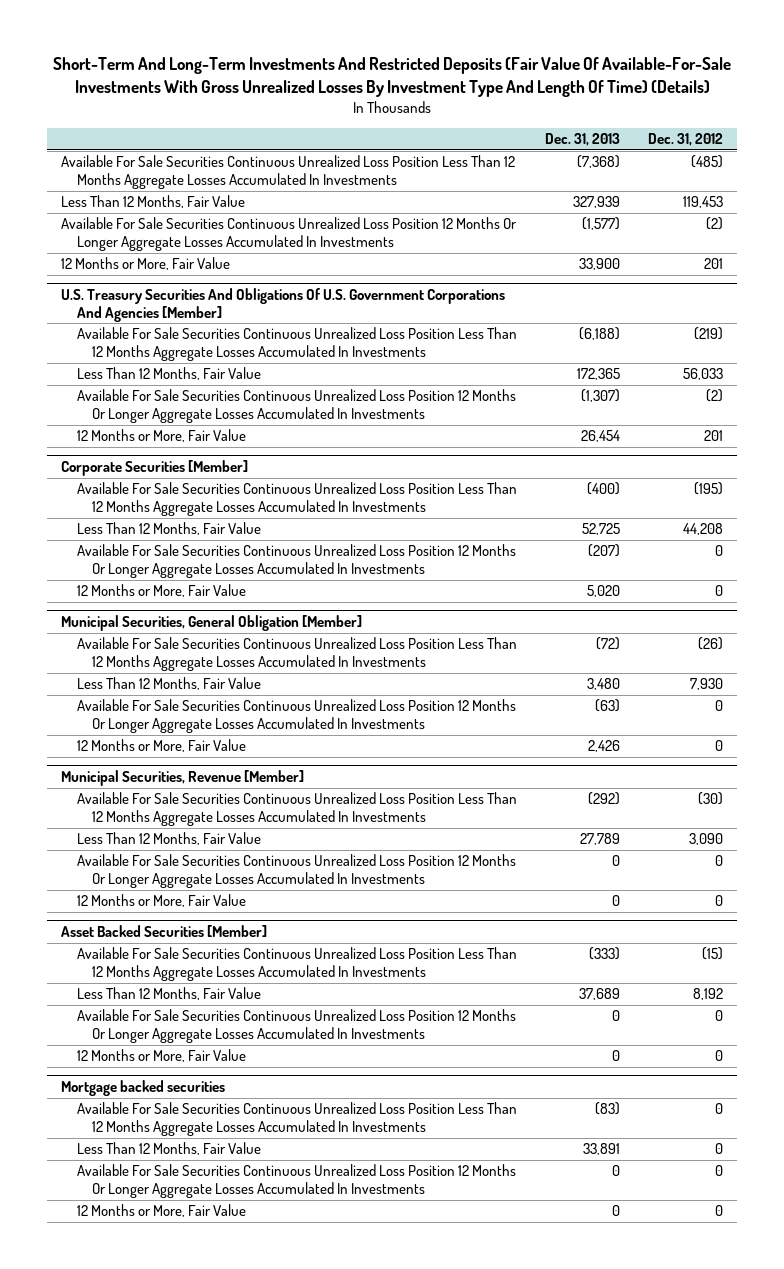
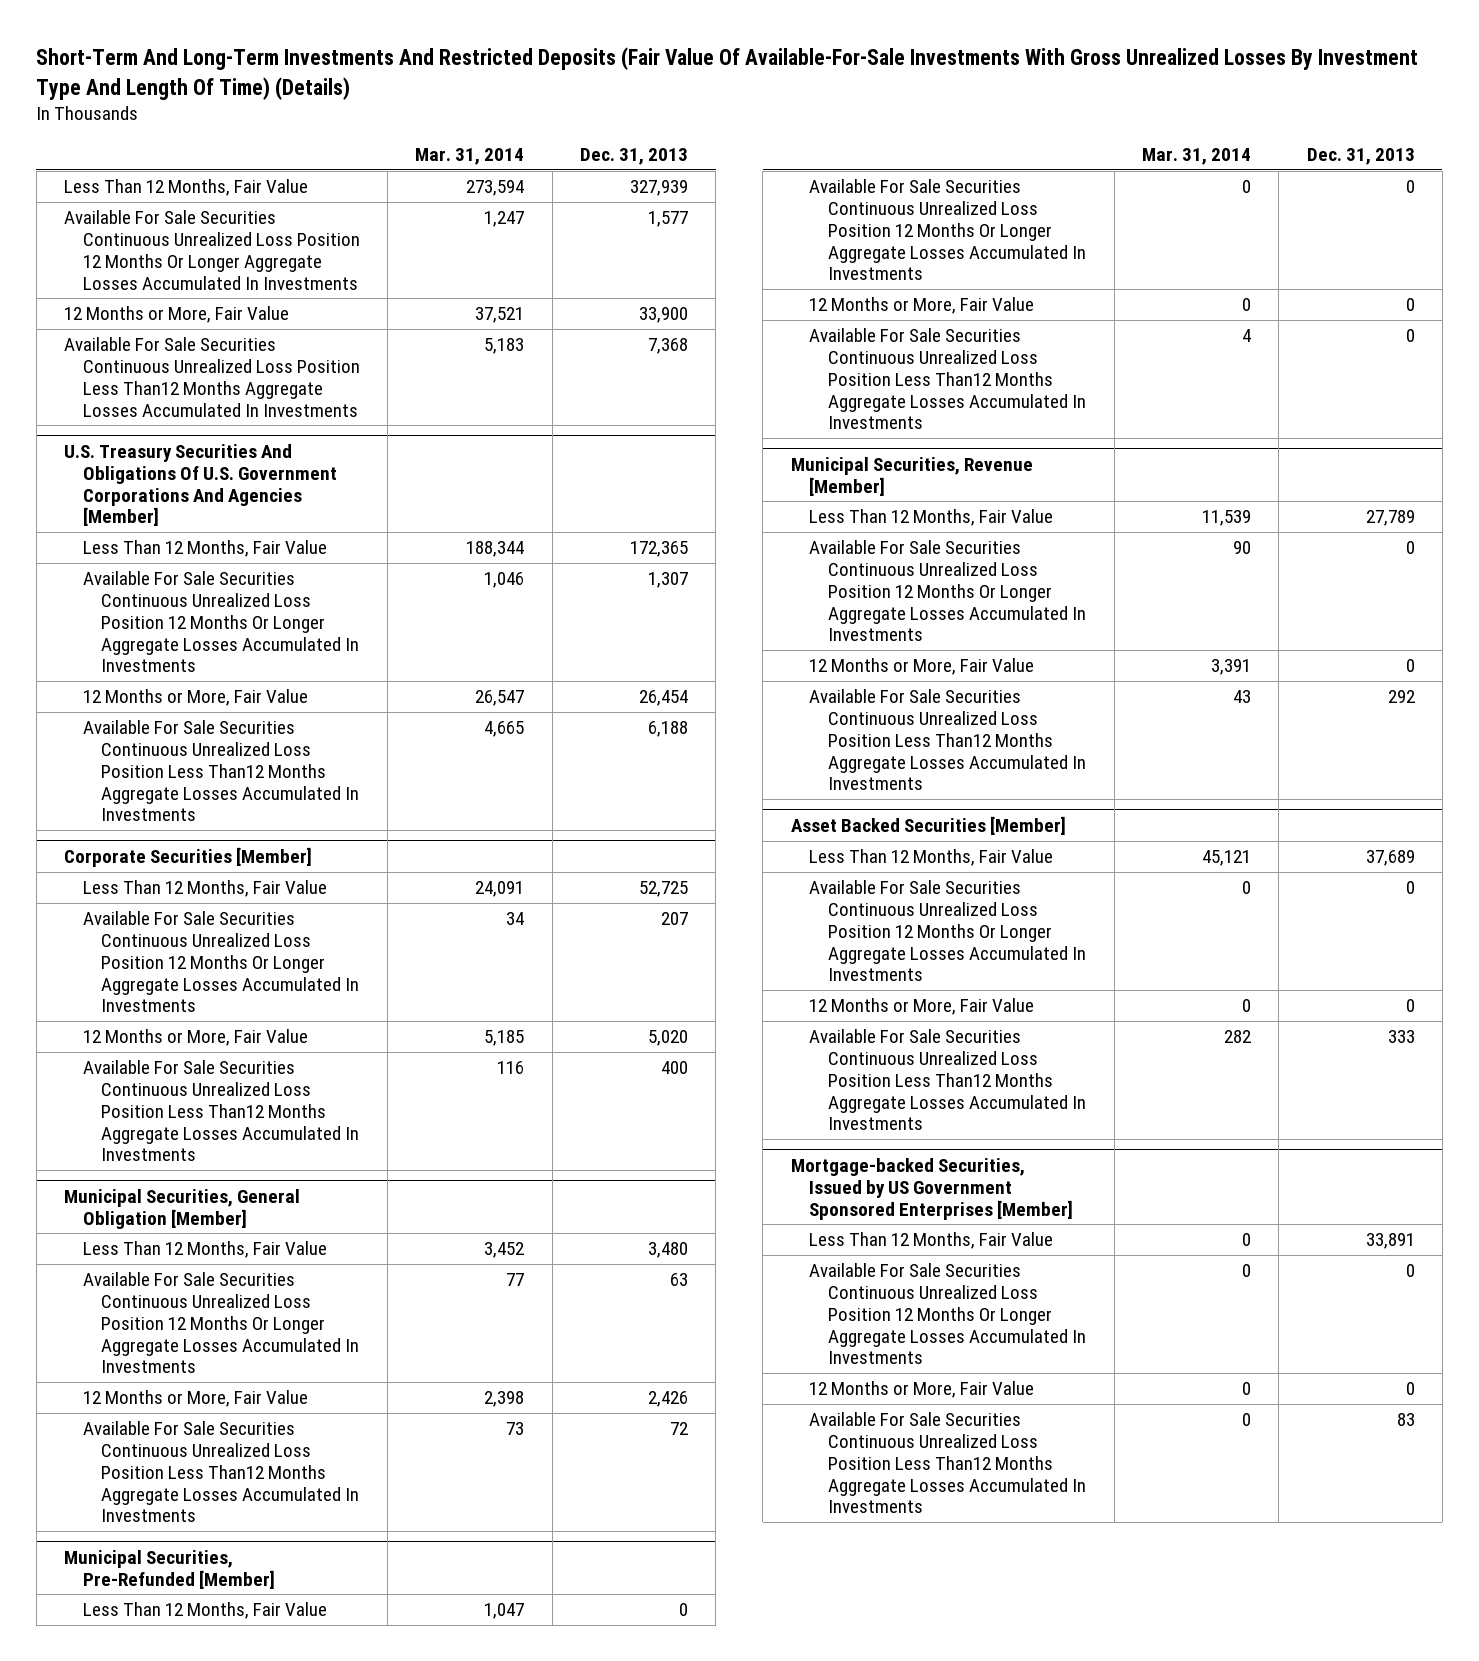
- | Dec. 31, 2013 | Dec. 31, 2012
+ | Mar. 31, 2014 | Dec. 31, 2013
- Available For Sale Securities Continuous Unrealized Loss Position Less Than 12 Months Aggregate Losses Accumulated In Investments | (7,368) | (485)
- Available For Sale Securities Continuous Unrealized Loss Position 12 Months Or Longer Aggregate Losses Accumulated In Investments | (1,577) | (2)
+ Available For Sale Securities Continuous Unrealized Loss Position 12 Months Or Longer Aggregate Losses Accumulated In Investments | 1,247 | 1,577
+ Available For Sale Securities Continuous Unrealized Loss Position Less Than12 Months Aggregate Losses Accumulated In Investments | 5,183 | 7,368
@ U.S. Treasury Securities And Obligations Of U.S. Government Corporations And Agencies [Member]
- Available For Sale Securities Continuous Unrealized Loss Position Less Than 12 Months Aggregate Losses Accumulated In Investments | (6,188) | (219)
- Available For Sale Securities Continuous Unrealized Loss Position 12 Months Or Longer Aggregate Losses Accumulated In Investments | (1,307) | (2)
+ Available For Sale Securities Continuous Unrealized Loss Position 12 Months Or Longer Aggregate Losses Accumulated In Investments | 1,046 | 1,307
+ Available For Sale Securities Continuous Unrealized Loss Position Less Than12 Months Aggregate Losses Accumulated In Investments | 4,665 | 6,188
@ Corporate Securities [Member]
- Available For Sale Securities Continuous Unrealized Loss Position Less Than 12 Months Aggregate Losses Accumulated In Investments | (400) | (195)
- Available For Sale Securities Continuous Unrealized Loss Position 12 Months Or Longer Aggregate Losses Accumulated In Investments | (207) | 0
+ Available For Sale Securities Continuous Unrealized Loss Position 12 Months Or Longer Aggregate Losses Accumulated In Investments | 34 | 207
+ Available For Sale Securities Continuous Unrealized Loss Position Less Than12 Months Aggregate Losses Accumulated In Investments | 116 | 400
@ Municipal Securities, General Obligation [Member]
- Available For Sale Securities Continuous Unrealized Loss Position Less Than 12 Months Aggregate Losses Accumulated In Investments | (72) | (26)
- Available For Sale Securities Continuous Unrealized Loss Position 12 Months Or Longer Aggregate Losses Accumulated In Investments | (63) | 0
+ Available For Sale Securities Continuous Unrealized Loss Position 12 Months Or Longer Aggregate Losses Accumulated In Investments | 77 | 63
+ Available For Sale Securities Continuous Unrealized Loss Position Less Than12 Months Aggregate Losses Accumulated In Investments | 73 | 72
+ Municipal Securities, Pre-Refunded [Member]
+ Less Than 12 Months, Fair Value | 1,047 | 0
+ Available For Sale Securities Continuous Unrealized Loss Position 12 Months Or Longer Aggregate Losses Accumulated In Investments | 0 | 0
+ 12 Months or More, Fair Value | 0 | 0
+ Available For Sale Securities Continuous Unrealized Loss Position Less Than12 Months Aggregate Losses Accumulated In Investments | 4 | 0
@ Municipal Securities, Revenue [Member]
- Available For Sale Securities Continuous Unrealized Loss Position Less Than 12 Months Aggregate Losses Accumulated In Investments | (292) | (30)
+ Available For Sale Securities Continuous Unrealized Loss Position Less Than12 Months Aggregate Losses Accumulated In Investments | 43 | 292
@ Asset Backed Securities [Member]
- Available For Sale Securities Continuous Unrealized Loss Position Less Than 12 Months Aggregate Losses Accumulated In Investments | (333) | (15)
- Mortgage backed securities
- Available For Sale Securities Continuous Unrealized Loss Position Less Than 12 Months Aggregate Losses Accumulated In Investments | (83) | 0
@ Asset Backed Securities [Member]
+ Available For Sale Securities Continuous Unrealized Loss Position Less Than12 Months Aggregate Losses Accumulated In Investments | 282 | 333
+ Mortgage-backed Securities, Issued by US Government Sponsored Enterprises [Member]
+ Available For Sale Securities Continuous Unrealized Loss Position Less Than12 Months Aggregate Losses Accumulated In Investments | 0 | 83

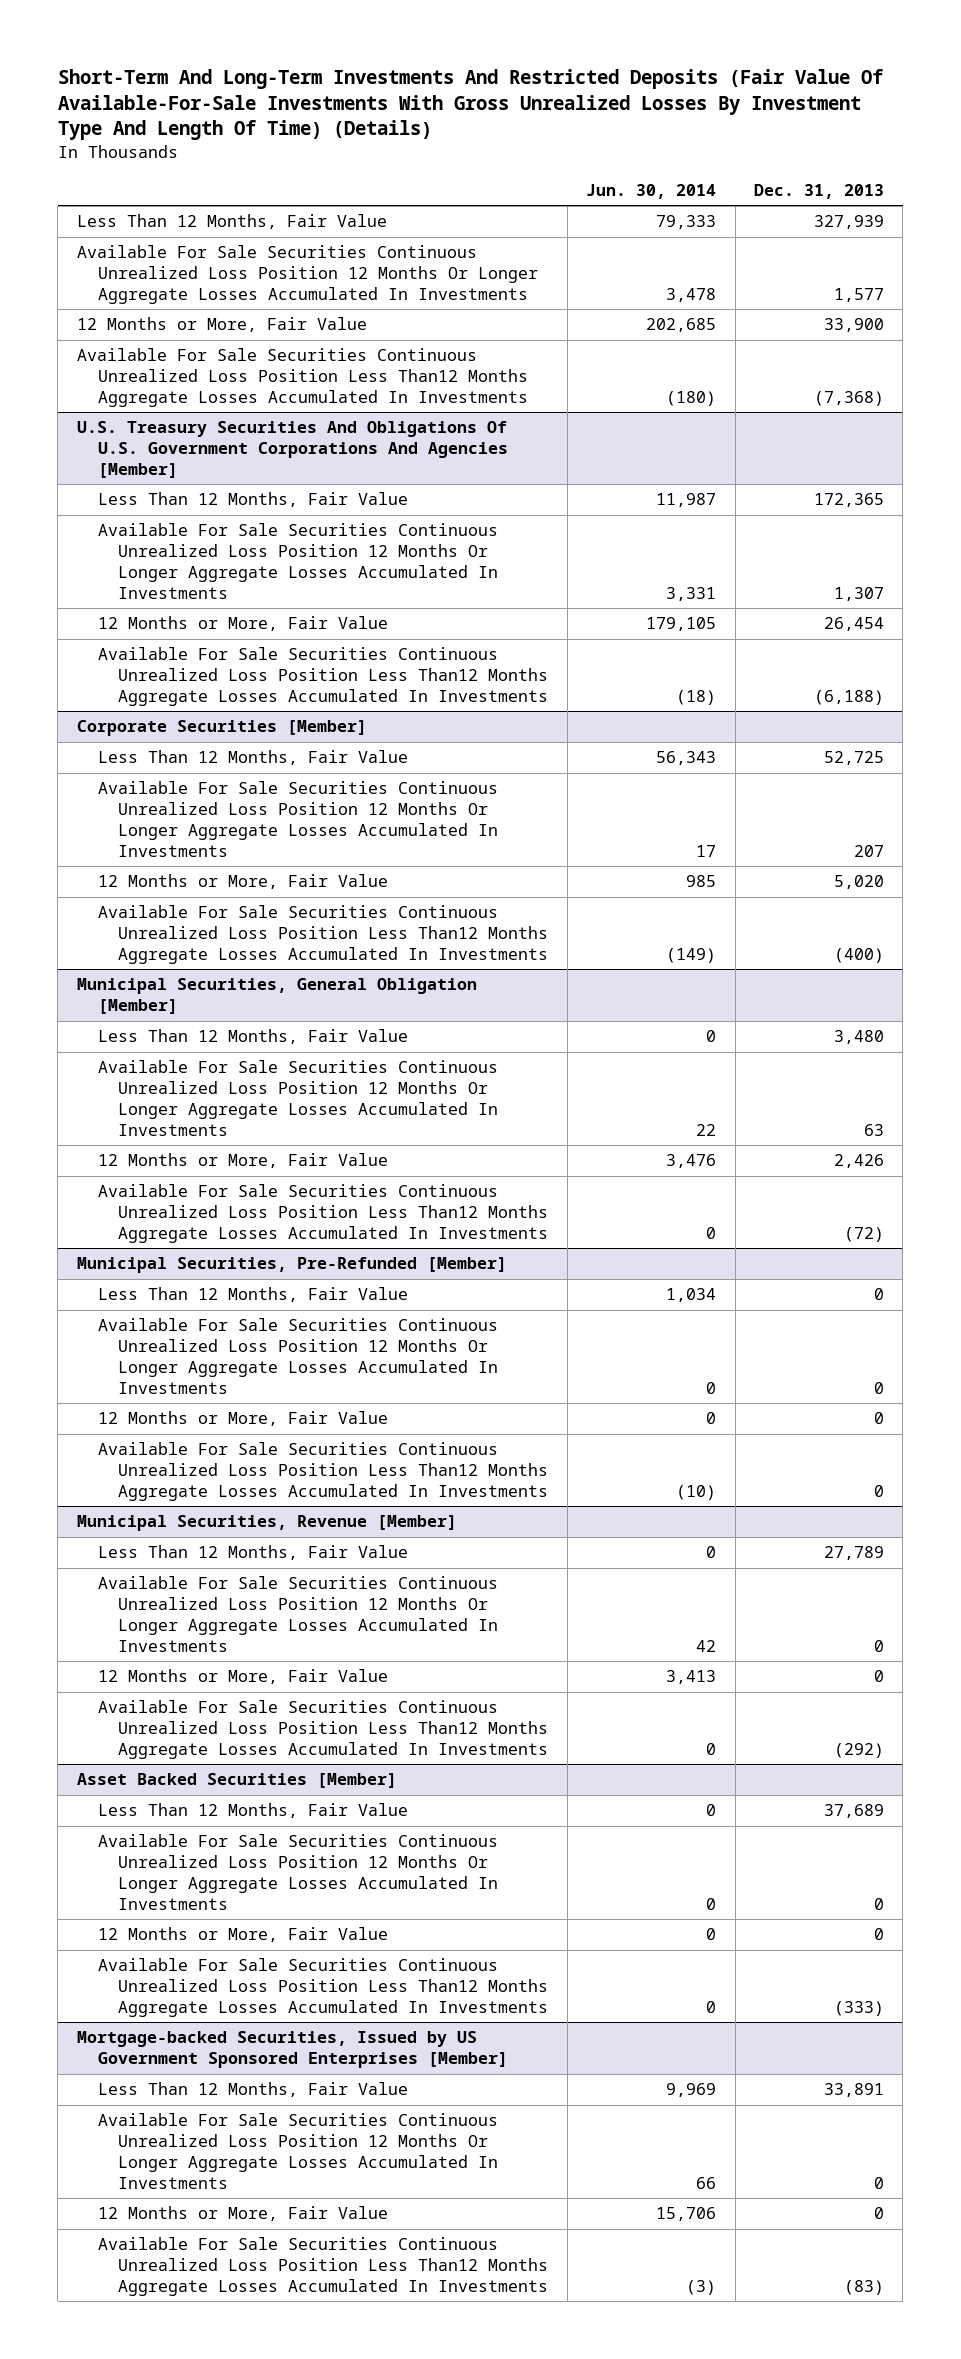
- | Mar. 31, 2014 | Dec. 31, 2013
+ | Jun. 30, 2014 | Dec. 31, 2013
- Available For Sale Securities Continuous Unrealized Loss Position Less Than12 Months Aggregate Losses Accumulated In Investments | 5,183 | 7,368
+ Available For Sale Securities Continuous Unrealized Loss Position Less Than12 Months Aggregate Losses Accumulated In Investments | (180) | (7,368)
@ U.S. Treasury Securities And Obligations Of U.S. Government Corporations And Agencies [Member]
- Available For Sale Securities Continuous Unrealized Loss Position Less Than12 Months Aggregate Losses Accumulated In Investments | 4,665 | 6,188
+ Available For Sale Securities Continuous Unrealized Loss Position Less Than12 Months Aggregate Losses Accumulated In Investments | (18) | (6,188)
@ Corporate Securities [Member]
- Available For Sale Securities Continuous Unrealized Loss Position Less Than12 Months Aggregate Losses Accumulated In Investments | 116 | 400
+ Available For Sale Securities Continuous Unrealized Loss Position Less Than12 Months Aggregate Losses Accumulated In Investments | (149) | (400)
@ Municipal Securities, General Obligation [Member]
- Available For Sale Securities Continuous Unrealized Loss Position Less Than12 Months Aggregate Losses Accumulated In Investments | 73 | 72
+ Available For Sale Securities Continuous Unrealized Loss Position Less Than12 Months Aggregate Losses Accumulated In Investments | 0 | (72)
@ Municipal Securities, Revenue [Member]
- Available For Sale Securities Continuous Unrealized Loss Position Less Than12 Months Aggregate Losses Accumulated In Investments | 43 | 292
+ Available For Sale Securities Continuous Unrealized Loss Position Less Than12 Months Aggregate Losses Accumulated In Investments | 0 | (292)
@ Asset Backed Securities [Member]
- Available For Sale Securities Continuous Unrealized Loss Position Less Than12 Months Aggregate Losses Accumulated In Investments | 282 | 333
+ Available For Sale Securities Continuous Unrealized Loss Position Less Than12 Months Aggregate Losses Accumulated In Investments | 0 | (333)
@ Mortgage-backed Securities, Issued by US Government Sponsored Enterprises [Member]
- Available For Sale Securities Continuous Unrealized Loss Position Less Than12 Months Aggregate Losses Accumulated In Investments | 0 | 83
+ Available For Sale Securities Continuous Unrealized Loss Position Less Than12 Months Aggregate Losses Accumulated In Investments | (3) | (83)

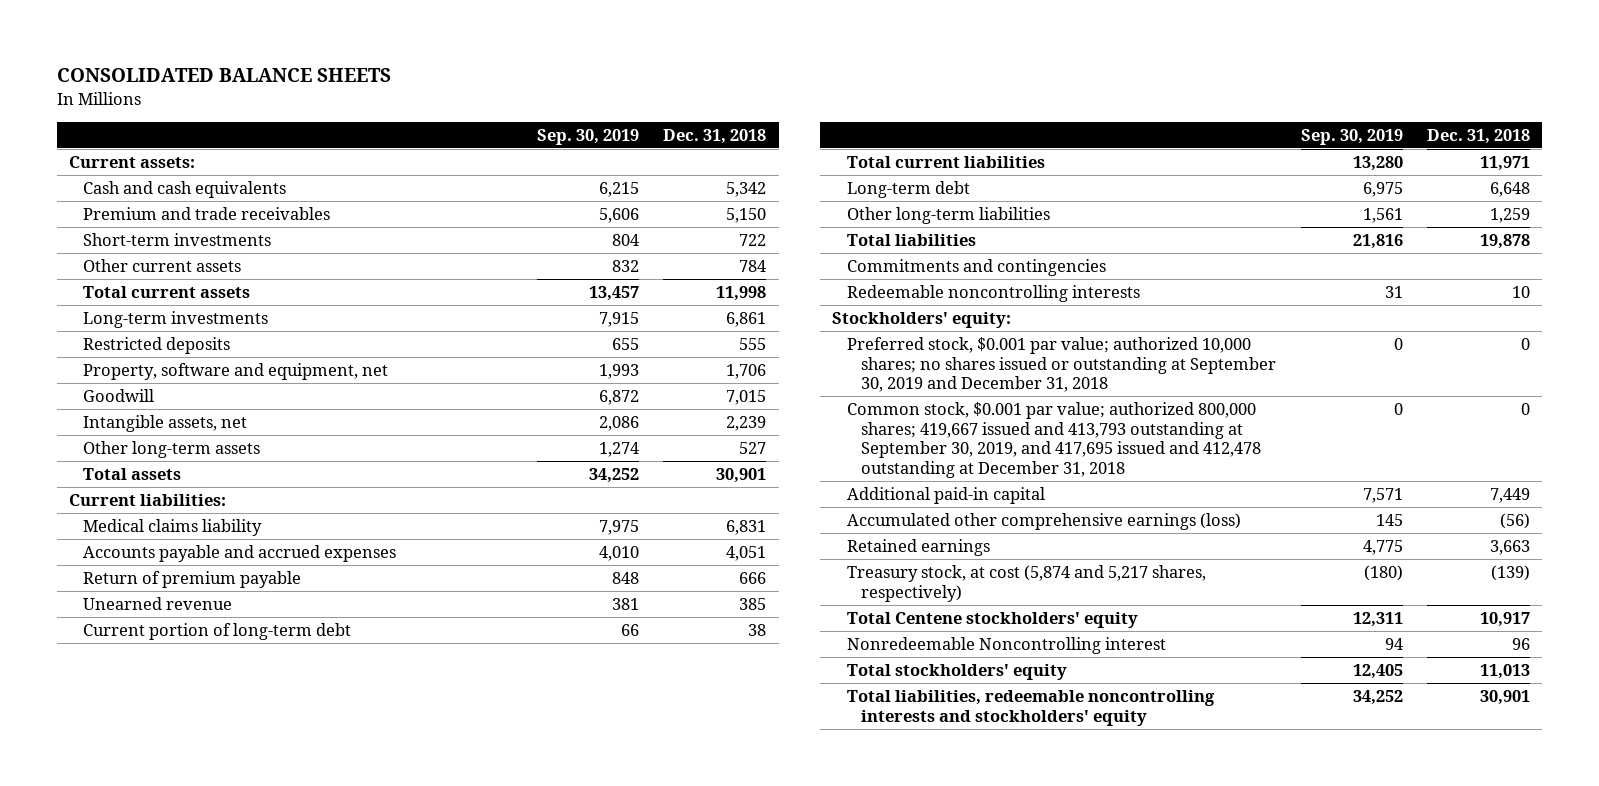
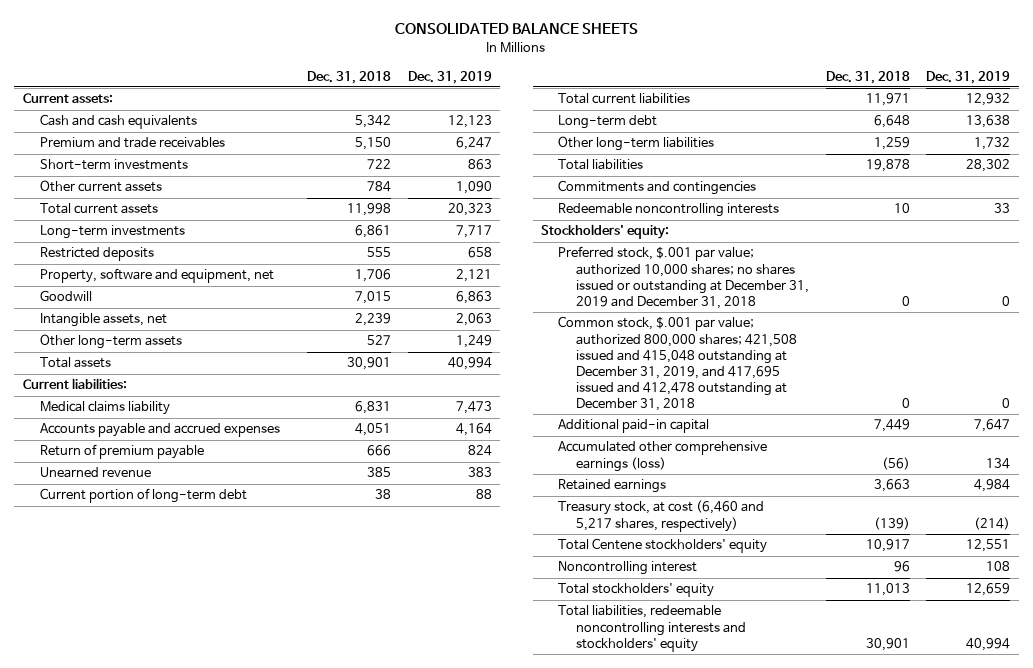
- | Sep. 30, 2019 | Dec. 31, 2018
+ | Dec. 31, 2018 | Dec. 31, 2019
- Preferred stock, $0.001 par value; authorized 10,000 shares; no shares issued or outstanding at September 30, 2019 and December 31, 2018 | 0 | 0
- Common stock, $0.001 par value; authorized 800,000 shares; 419,667 issued and 413,793 outstanding at September 30, 2019, and 417,695 issued and 412,478 outstanding at December 31, 2018 | 0 | 0
+ Preferred stock, $.001 par value; authorized 10,000 shares; no shares issued or outstanding at December 31, 2019 and December 31, 2018 | 0 | 0
+ Common stock, $.001 par value; authorized 800,000 shares; 421,508 issued and 415,048 outstanding at December 31, 2019, and 417,695 issued and 412,478 outstanding at December 31, 2018 | 0 | 0
- Treasury stock, at cost (5,874 and 5,217 shares, respectively) | (180) | (139)
+ Treasury stock, at cost (6,460 and 5,217 shares, respectively) | (139) | (214)
- Nonredeemable Noncontrolling interest | 94 | 96
+ Noncontrolling interest | 96 | 108

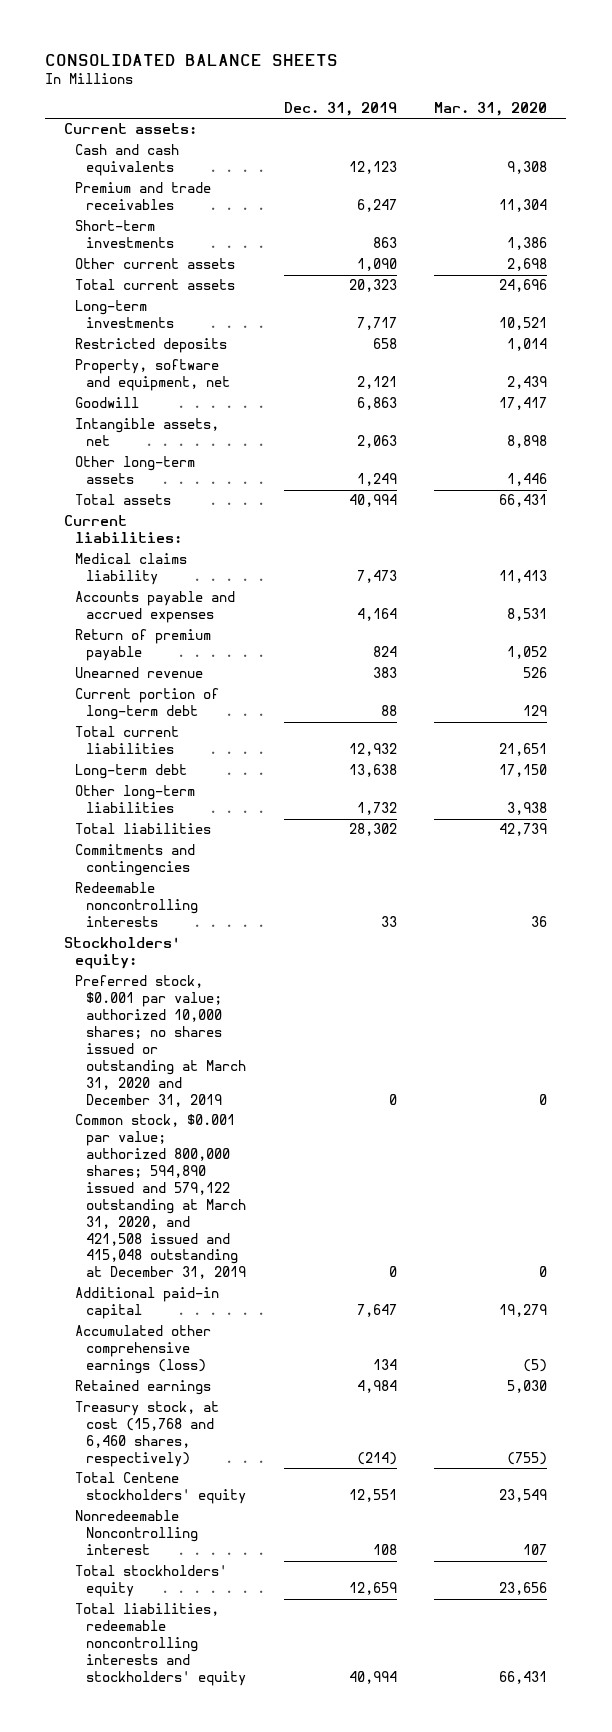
- | Dec. 31, 2018 | Dec. 31, 2019
+ | Dec. 31, 2019 | Mar. 31, 2020
- Preferred stock, $.001 par value; authorized 10,000 shares; no shares issued or outstanding at December 31, 2019 and December 31, 2018 | 0 | 0
- Common stock, $.001 par value; authorized 800,000 shares; 421,508 issued and 415,048 outstanding at December 31, 2019, and 417,695 issued and 412,478 outstanding at December 31, 2018 | 0 | 0
+ Preferred stock, $0.001 par value; authorized 10,000 shares; no shares issued or outstanding at March 31, 2020 and December 31, 2019 | 0 | 0
+ Common stock, $0.001 par value; authorized 800,000 shares; 594,890 issued and 579,122 outstanding at March 31, 2020, and 421,508 issued and 415,048 outstanding at December 31, 2019 | 0 | 0
- Treasury stock, at cost (6,460 and 5,217 shares, respectively) | (139) | (214)
+ Treasury stock, at cost (15,768 and 6,460 shares, respectively) | (214) | (755)
- Noncontrolling interest | 96 | 108
+ Nonredeemable Noncontrolling interest | 108 | 107

